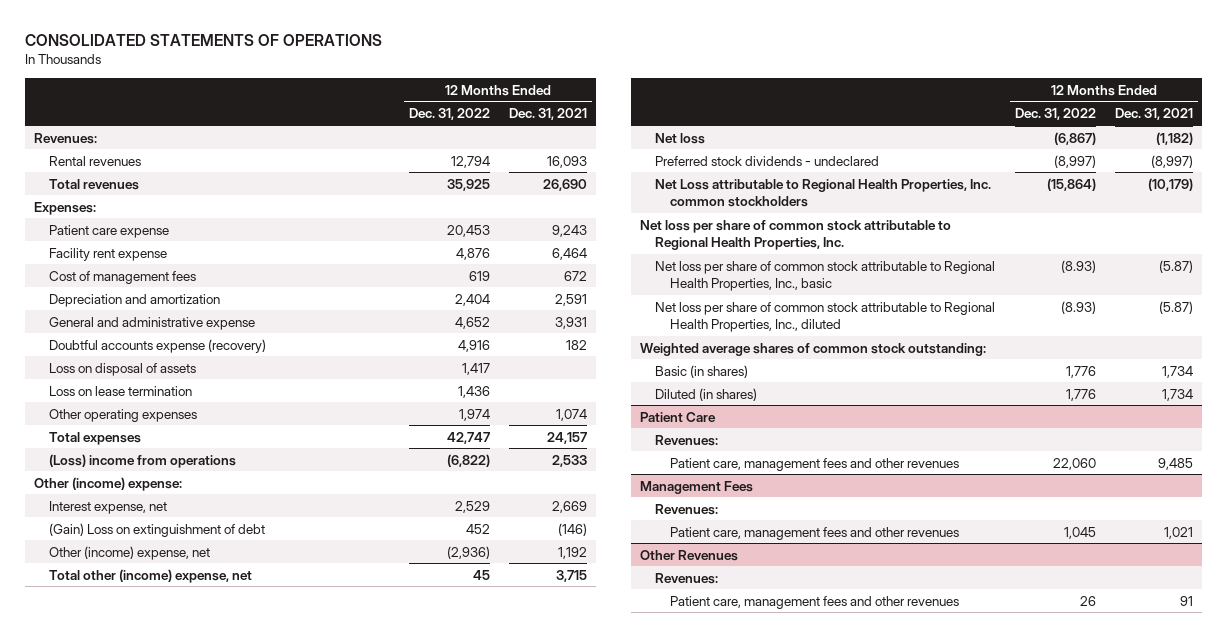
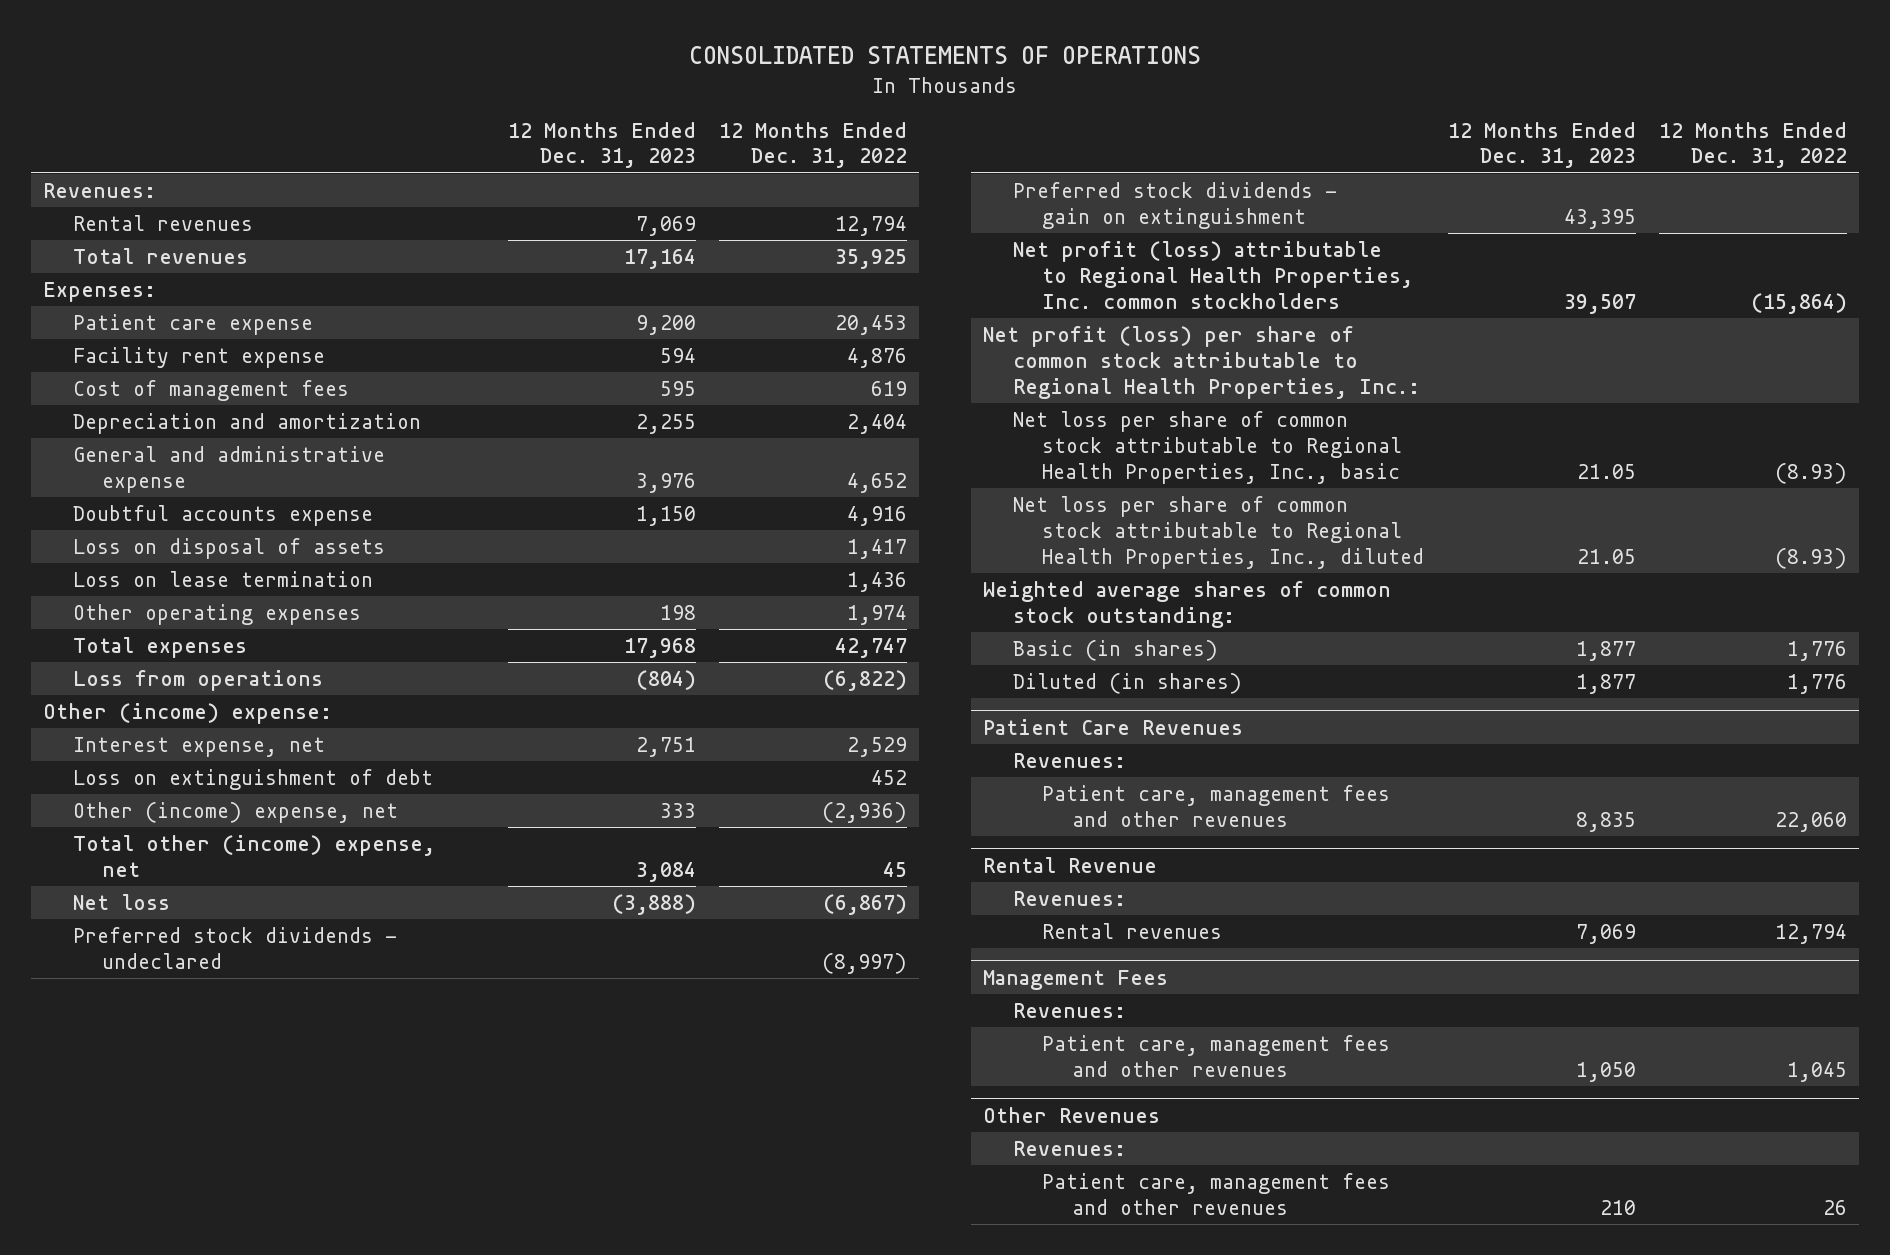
- | 12 Months Ended Dec. 31, 2022 | 12 Months Ended Dec. 31, 2021
+ | 12 Months Ended Dec. 31, 2023 | 12 Months Ended Dec. 31, 2022
- Doubtful accounts expense (recovery) | 4,916 | 182
+ Doubtful accounts expense | 1,150 | 4,916
- (Loss) income from operations | (6,822) | 2,533
+ Loss from operations | (804) | (6,822)
- (Gain) Loss on extinguishment of debt | 452 | (146)
+ Loss on extinguishment of debt | | 452
- Net Loss attributable to Regional Health Properties, Inc. common stockholders | (15,864) | (10,179)
- Net loss per share of common stock attributable to Regional Health Properties, Inc.
+ Preferred stock dividends - gain on extinguishment | 43,395 |
+ Net profit (loss) attributable to Regional Health Properties, Inc. common stockholders | 39,507 | (15,864)
+ Net profit (loss) per share of common stock attributable to Regional Health Properties, Inc.:
- Patient Care
+ Patient Care Revenues
+ Rental Revenue
+ Revenues:
+ Rental revenues | 7,069 | 12,794

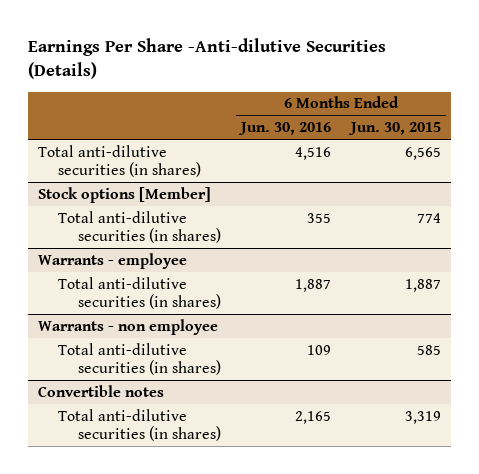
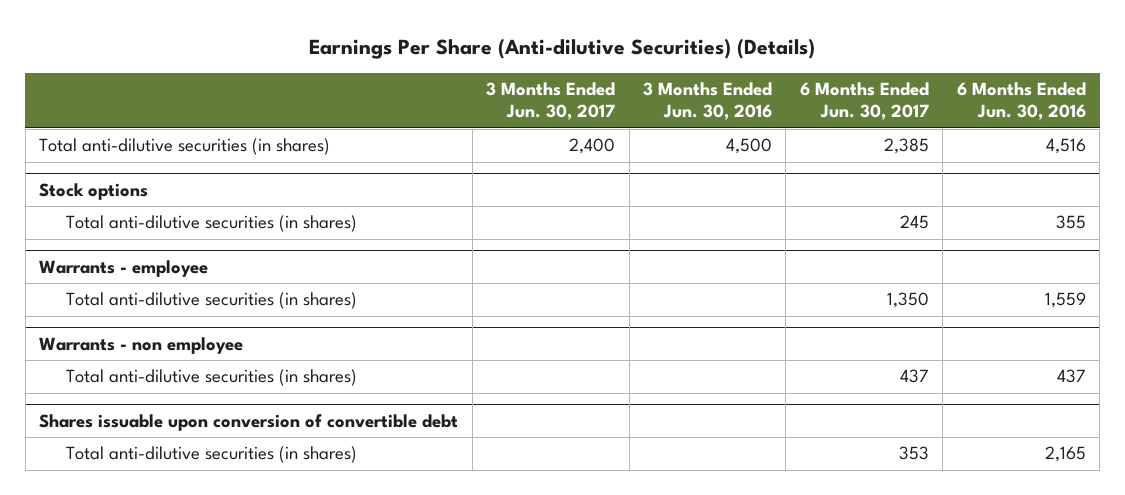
- Earnings Per Share -Anti-dilutive Securities (Details)
+ Earnings Per Share (Anti-dilutive Securities) (Details)
- | 6 Months Ended Jun. 30, 2016 | 6 Months Ended Jun. 30, 2015
+ | 3 Months Ended Jun. 30, 2017 | 3 Months Ended Jun. 30, 2016 | 6 Months Ended Jun. 30, 2017 | 6 Months Ended Jun. 30, 2016
- Stock options [Member]
+ Stock options
@ Warrants - employee
- Total anti-dilutive securities (in shares) | 1,887 | 1,887
+ Total anti-dilutive securities (in shares) | | | 1,350 | 1,559
@ Warrants - non employee
- Total anti-dilutive securities (in shares) | 109 | 585
- Convertible notes
@ Warrants - non employee
+ Total anti-dilutive securities (in shares) | | | 437 | 437
+ Shares issuable upon conversion of convertible debt

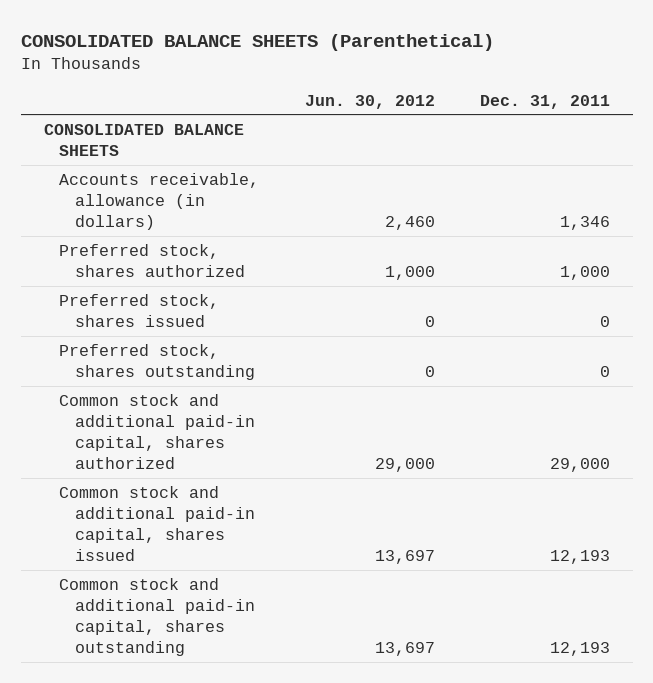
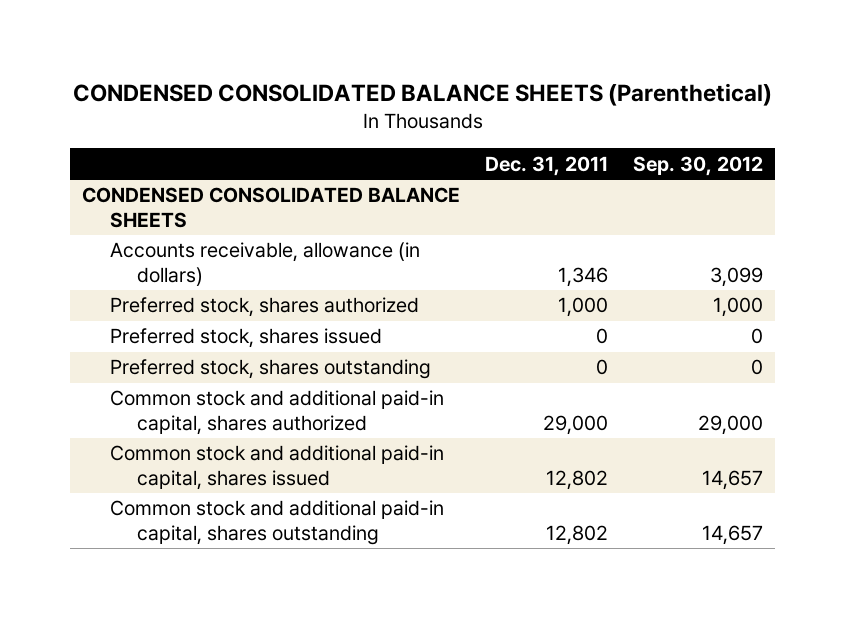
- CONSOLIDATED BALANCE SHEETS (Parenthetical)
+ CONDENSED CONSOLIDATED BALANCE SHEETS (Parenthetical)
- | Jun. 30, 2012 | Dec. 31, 2011
+ | Dec. 31, 2011 | Sep. 30, 2012
- CONSOLIDATED BALANCE SHEETS
+ CONDENSED CONSOLIDATED BALANCE SHEETS
- Common stock and additional paid-in capital, shares issued | 13,697 | 12,193
- Common stock and additional paid-in capital, shares outstanding | 13,697 | 12,193
+ Common stock and additional paid-in capital, shares issued | 12,802 | 14,657
+ Common stock and additional paid-in capital, shares outstanding | 12,802 | 14,657

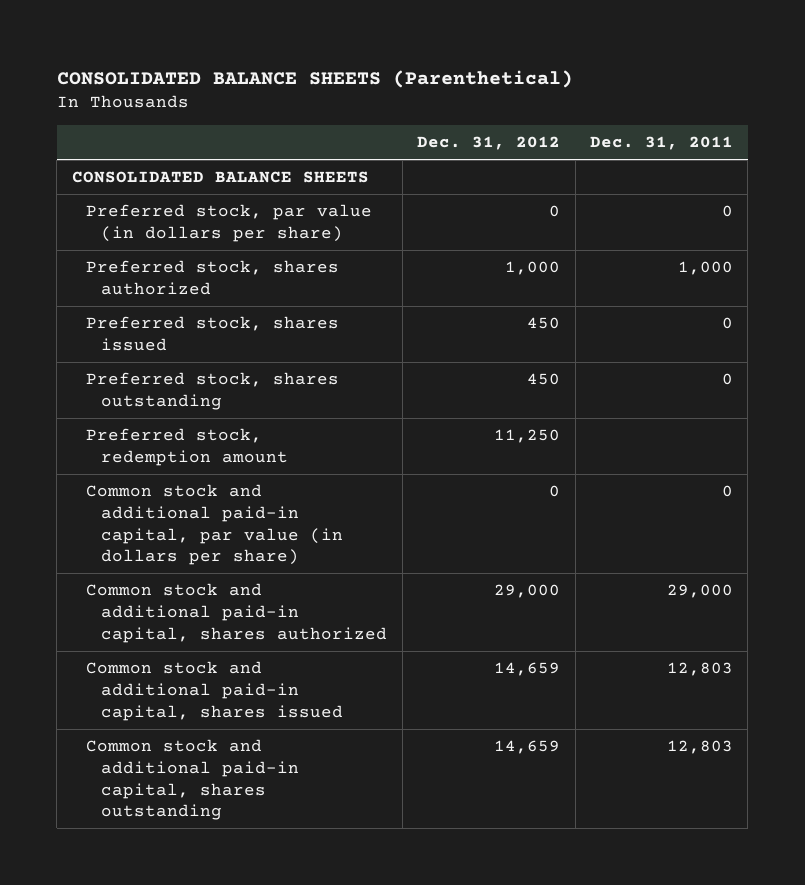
- CONDENSED CONSOLIDATED BALANCE SHEETS (Parenthetical)
+ CONSOLIDATED BALANCE SHEETS (Parenthetical)
- | Dec. 31, 2011 | Sep. 30, 2012
+ | Dec. 31, 2012 | Dec. 31, 2011
- CONDENSED CONSOLIDATED BALANCE SHEETS
- Accounts receivable, allowance (in dollars) | 1,346 | 3,099
+ CONSOLIDATED BALANCE SHEETS
+ Preferred stock, par value (in dollars per share) | 0 | 0
+ Preferred stock, redemption amount | 11,250 |
+ Common stock and additional paid-in capital, par value (in dollars per share) | 0 | 0
- Common stock and additional paid-in capital, shares issued | 12,802 | 14,657
- Common stock and additional paid-in capital, shares outstanding | 12,802 | 14,657
+ Common stock and additional paid-in capital, shares issued | 14,659 | 12,803
+ Common stock and additional paid-in capital, shares outstanding | 14,659 | 12,803

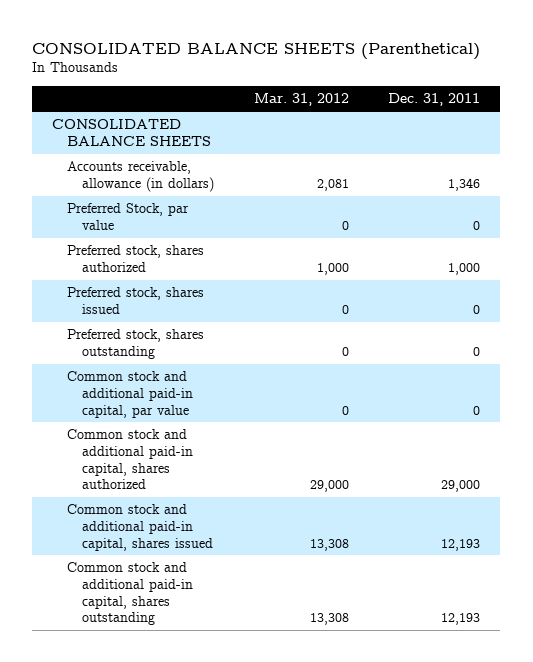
- | Dec. 31, 2012 | Dec. 31, 2011
+ | Mar. 31, 2012 | Dec. 31, 2011
- Preferred stock, par value (in dollars per share) | 0 | 0
+ Accounts receivable, allowance (in dollars) | 2,081 | 1,346
+ Preferred Stock, par value | 0 | 0
- Preferred stock, redemption amount | 11,250 |
- Common stock and additional paid-in capital, par value (in dollars per share) | 0 | 0
+ Common stock and additional paid-in capital, par value | 0 | 0
- Common stock and additional paid-in capital, shares issued | 14,659 | 12,803
- Common stock and additional paid-in capital, shares outstanding | 14,659 | 12,803
+ Common stock and additional paid-in capital, shares issued | 13,308 | 12,193
+ Common stock and additional paid-in capital, shares outstanding | 13,308 | 12,193

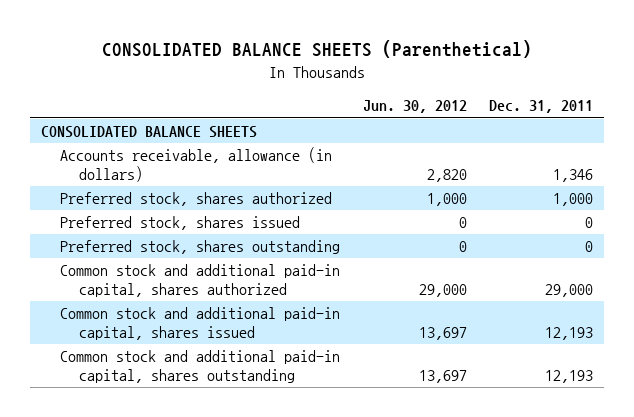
- | Mar. 31, 2012 | Dec. 31, 2011
+ | Jun. 30, 2012 | Dec. 31, 2011
- Preferred Stock, par value | 0 | 0
- Common stock and additional paid-in capital, par value | 0 | 0

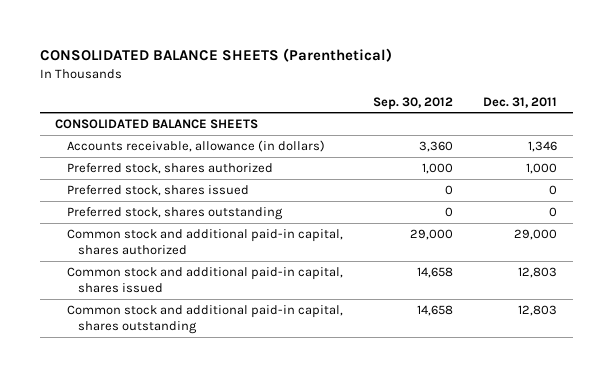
- | Jun. 30, 2012 | Dec. 31, 2011
+ | Sep. 30, 2012 | Dec. 31, 2011
- Common stock and additional paid-in capital, shares issued | 13,697 | 12,193
- Common stock and additional paid-in capital, shares outstanding | 13,697 | 12,193
+ Common stock and additional paid-in capital, shares issued | 14,658 | 12,803
+ Common stock and additional paid-in capital, shares outstanding | 14,658 | 12,803

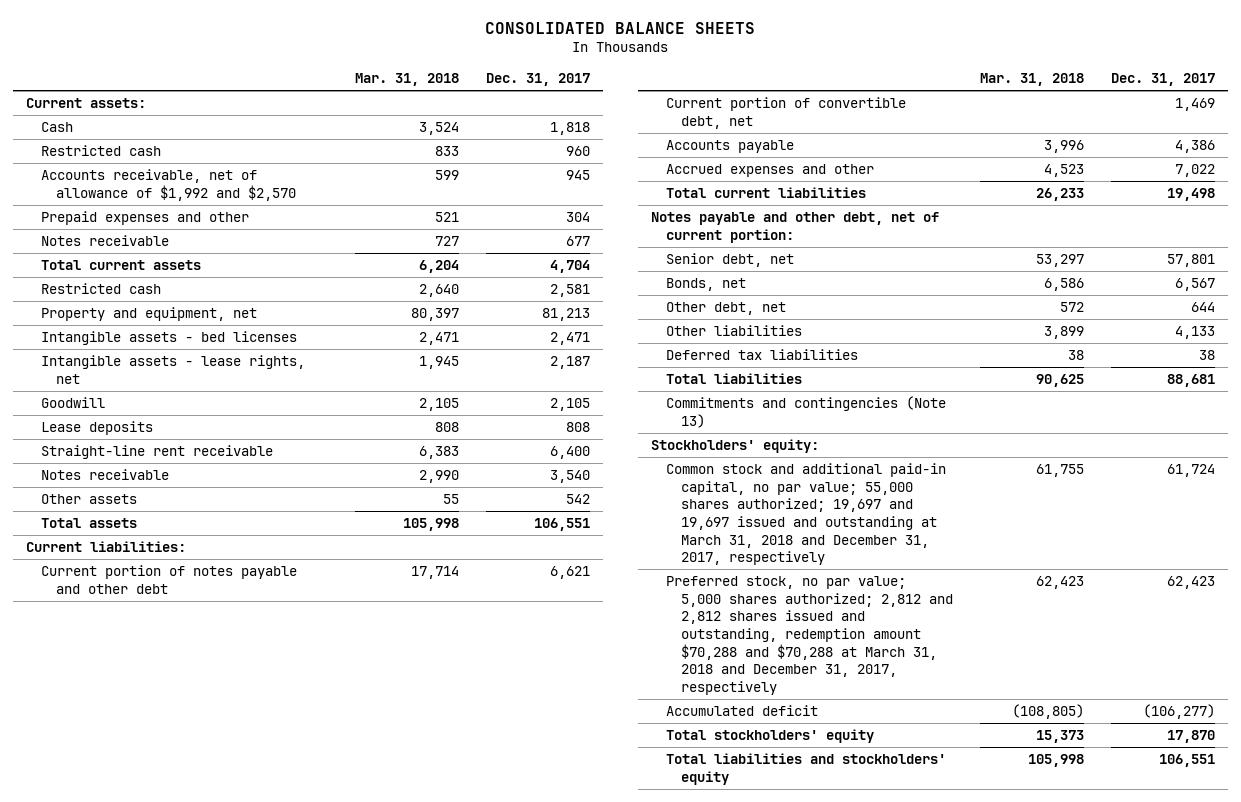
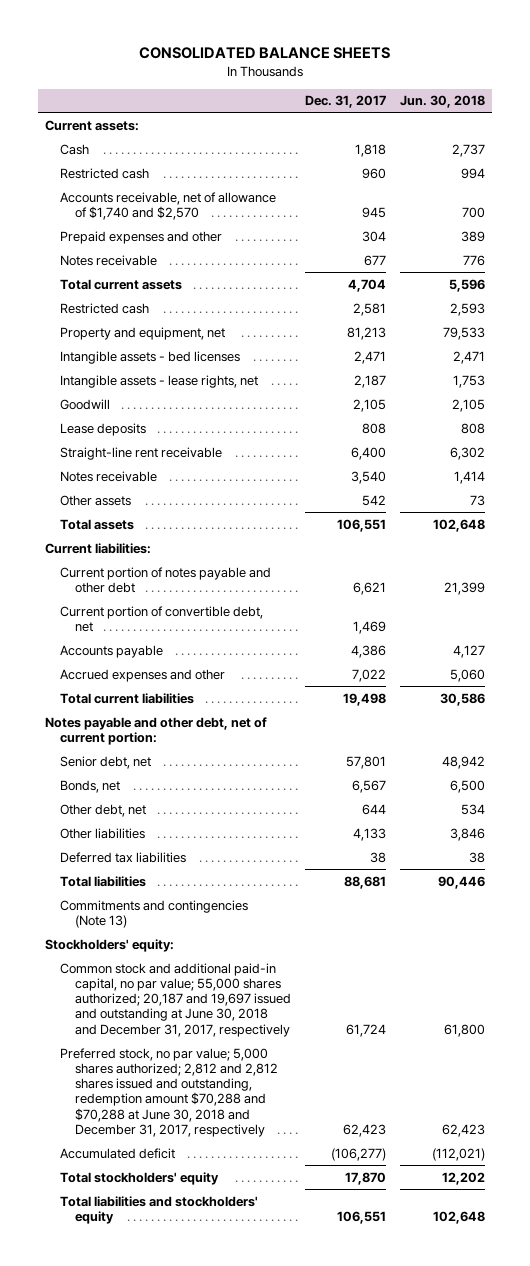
- | Mar. 31, 2018 | Dec. 31, 2017
+ | Dec. 31, 2017 | Jun. 30, 2018
- Accounts receivable, net of allowance of $1,992 and $2,570 | 599 | 945
+ Accounts receivable, net of allowance of $1,740 and $2,570 | 945 | 700
- Common stock and additional paid-in capital, no par value; 55,000 shares authorized; 19,697 and 19,697 issued and outstanding at March 31, 2018 and December 31, 2017, respectively | 61,755 | 61,724
- Preferred stock, no par value; 5,000 shares authorized; 2,812 and 2,812 shares issued and outstanding, redemption amount $70,288 and $70,288 at March 31, 2018 and December 31, 2017, respectively | 62,423 | 62,423
+ Common stock and additional paid-in capital, no par value; 55,000 shares authorized; 20,187 and 19,697 issued and outstanding at June 30, 2018 and December 31, 2017, respectively | 61,724 | 61,800
+ Preferred stock, no par value; 5,000 shares authorized; 2,812 and 2,812 shares issued and outstanding, redemption amount $70,288 and $70,288 at June 30, 2018 and December 31, 2017, respectively | 62,423 | 62,423

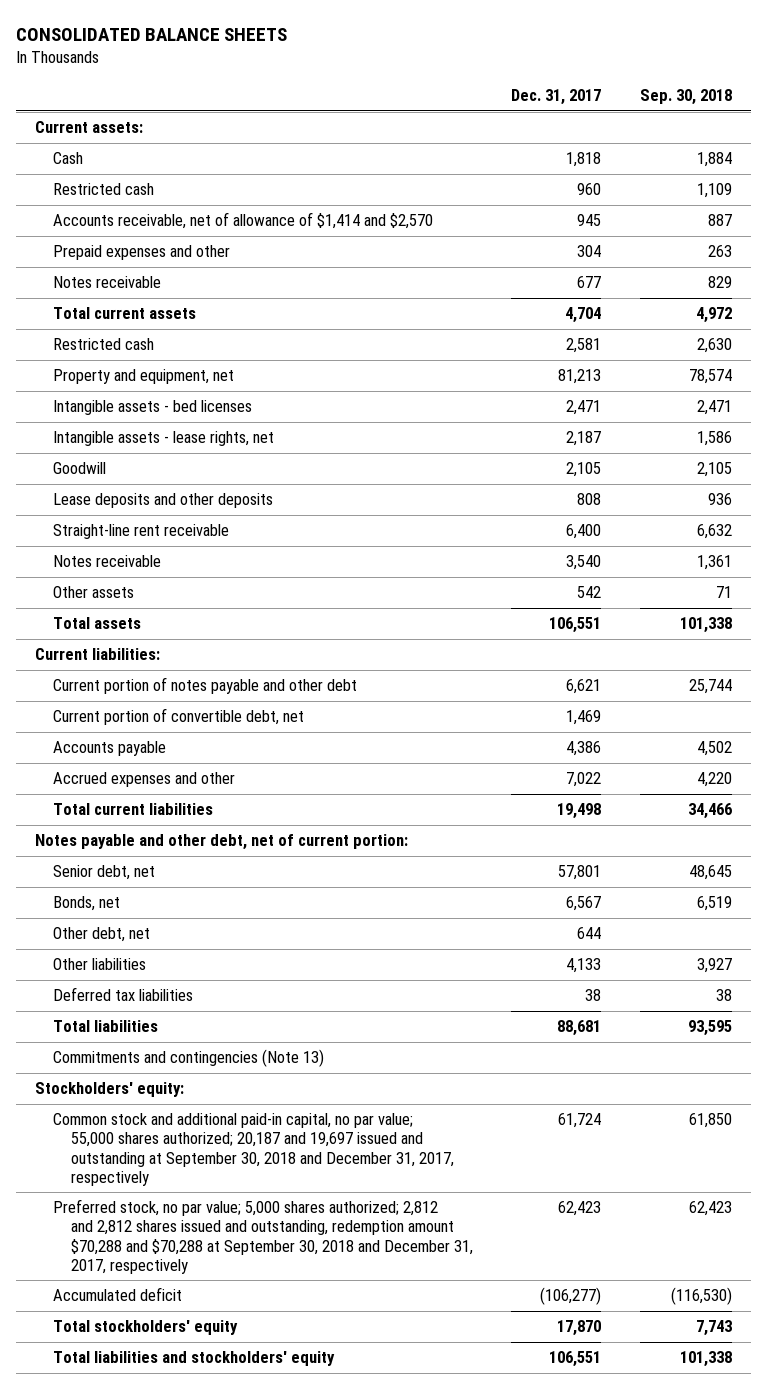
- | Dec. 31, 2017 | Jun. 30, 2018
+ | Dec. 31, 2017 | Sep. 30, 2018
- Accounts receivable, net of allowance of $1,740 and $2,570 | 945 | 700
+ Accounts receivable, net of allowance of $1,414 and $2,570 | 945 | 887
- Lease deposits | 808 | 808
+ Lease deposits and other deposits | 808 | 936
- Common stock and additional paid-in capital, no par value; 55,000 shares authorized; 20,187 and 19,697 issued and outstanding at June 30, 2018 and December 31, 2017, respectively | 61,724 | 61,800
- Preferred stock, no par value; 5,000 shares authorized; 2,812 and 2,812 shares issued and outstanding, redemption amount $70,288 and $70,288 at June 30, 2018 and December 31, 2017, respectively | 62,423 | 62,423
+ Common stock and additional paid-in capital, no par value; 55,000 shares authorized; 20,187 and 19,697 issued and outstanding at September 30, 2018 and December 31, 2017, respectively | 61,724 | 61,850
+ Preferred stock, no par value; 5,000 shares authorized; 2,812 and 2,812 shares issued and outstanding, redemption amount $70,288 and $70,288 at September 30, 2018 and December 31, 2017, respectively | 62,423 | 62,423

